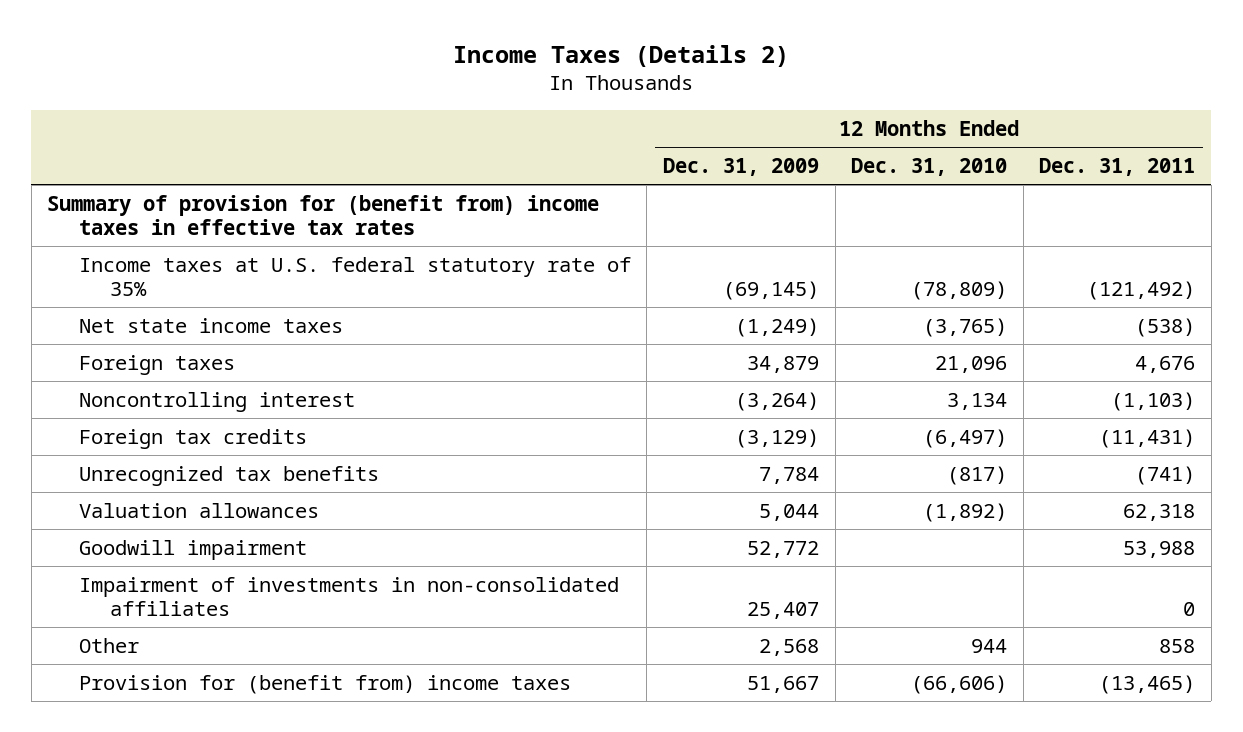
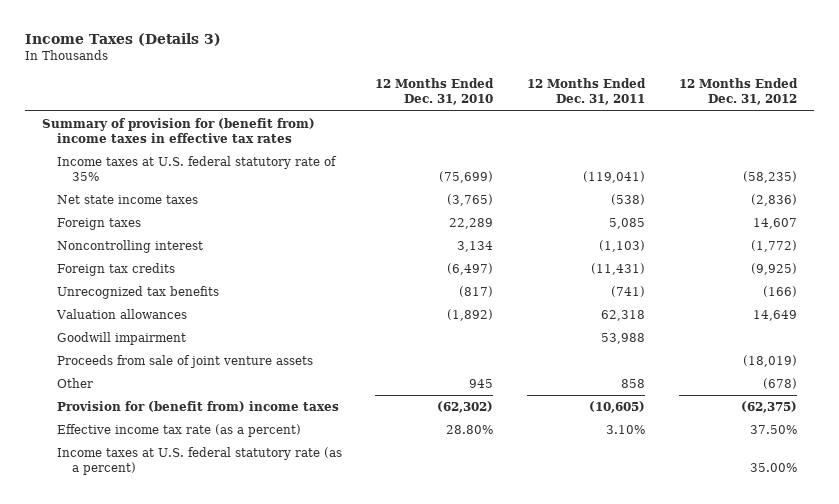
- Income Taxes (Details 2)
+ Income Taxes (Details 3)
- | 12 Months Ended Dec. 31, 2009 | 12 Months Ended Dec. 31, 2010 | 12 Months Ended Dec. 31, 2011
+ | 12 Months Ended Dec. 31, 2010 | 12 Months Ended Dec. 31, 2011 | 12 Months Ended Dec. 31, 2012
- Income taxes at U.S. federal statutory rate of 35% | (69,145) | (78,809) | (121,492)
+ Income taxes at U.S. federal statutory rate of 35% | (75,699) | (119,041) | (58,235)
- Foreign taxes | 34,879 | 21,096 | 4,676
+ Foreign taxes | 22,289 | 5,085 | 14,607
- Impairment of investments in non-consolidated affiliates | 25,407 | | 0
- Other | 2,568 | 944 | 858
- Provision for (benefit from) income taxes | 51,667 | (66,606) | (13,465)
+ Proceeds from sale of joint venture assets | | | (18,019)
+ Other | 945 | 858 | (678)
+ Provision for (benefit from) income taxes | (62,302) | (10,605) | (62,375)
+ Effective income tax rate (as a percent) | 28.80% | 3.10% | 37.50%
+ Income taxes at U.S. federal statutory rate (as a percent) | | | 35.00%

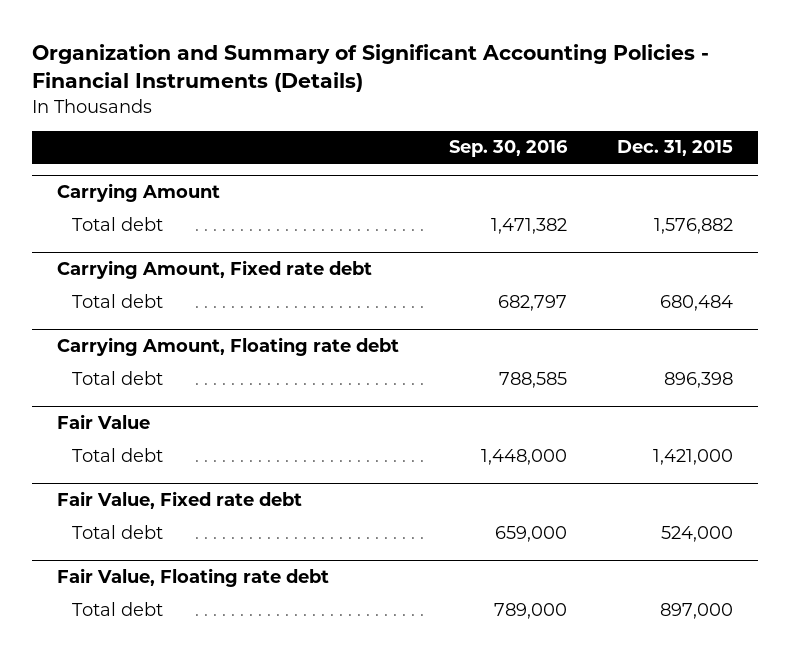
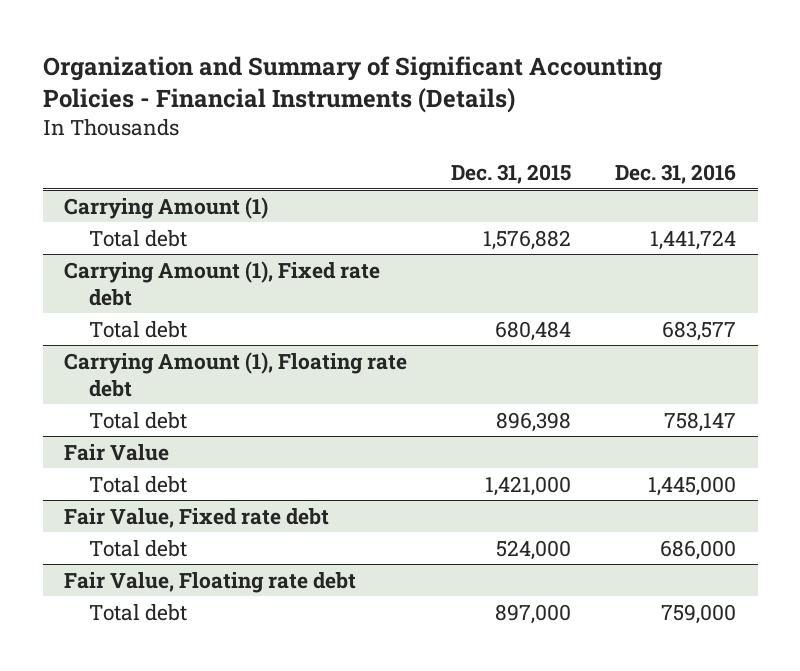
- | Sep. 30, 2016 | Dec. 31, 2015
+ | Dec. 31, 2015 | Dec. 31, 2016
- Carrying Amount
+ Carrying Amount (1)
- Carrying Amount, Fixed rate debt
+ Carrying Amount (1), Fixed rate debt
- Carrying Amount, Floating rate debt
+ Carrying Amount (1), Floating rate debt

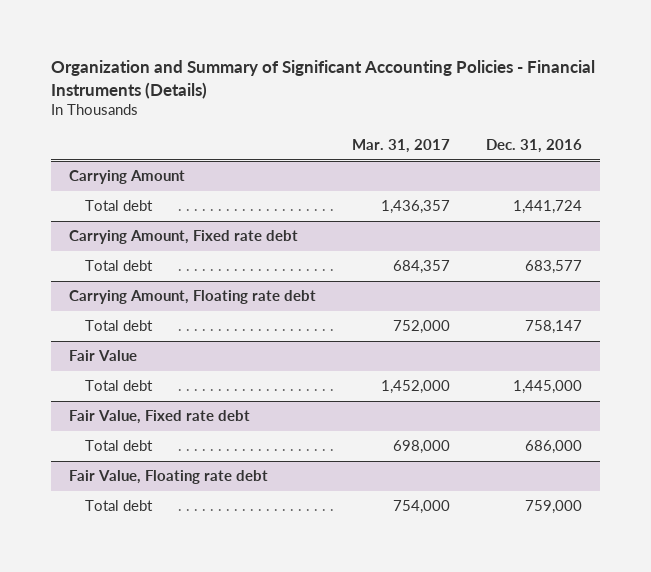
- | Dec. 31, 2015 | Dec. 31, 2016
+ | Mar. 31, 2017 | Dec. 31, 2016
- Carrying Amount (1)
+ Carrying Amount
- Carrying Amount (1), Fixed rate debt
+ Carrying Amount, Fixed rate debt
- Carrying Amount (1), Floating rate debt
+ Carrying Amount, Floating rate debt

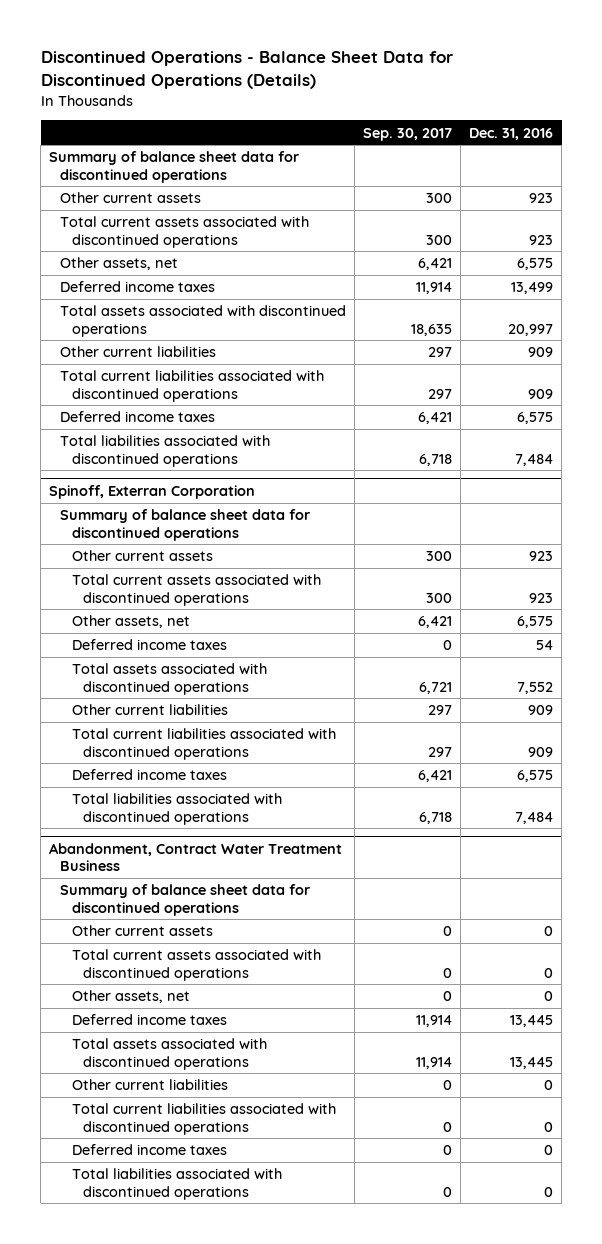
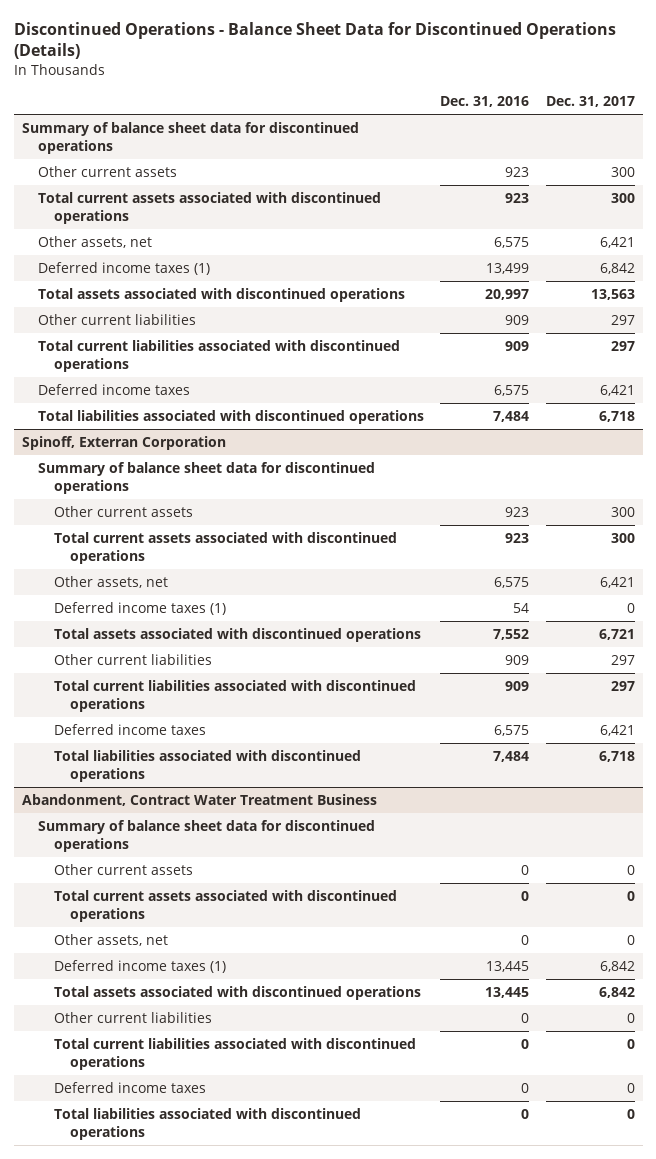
- | Sep. 30, 2017 | Dec. 31, 2016
+ | Dec. 31, 2016 | Dec. 31, 2017
- Deferred income taxes | 11,914 | 13,499
+ Deferred income taxes (1) | 13,499 | 6,842
@ Spinoff, Exterran Corporation
- Deferred income taxes | 0 | 54
+ Deferred income taxes (1) | 54 | 0
@ Abandonment, Contract Water Treatment Business
- Deferred income taxes | 11,914 | 13,445
+ Deferred income taxes (1) | 13,445 | 6,842

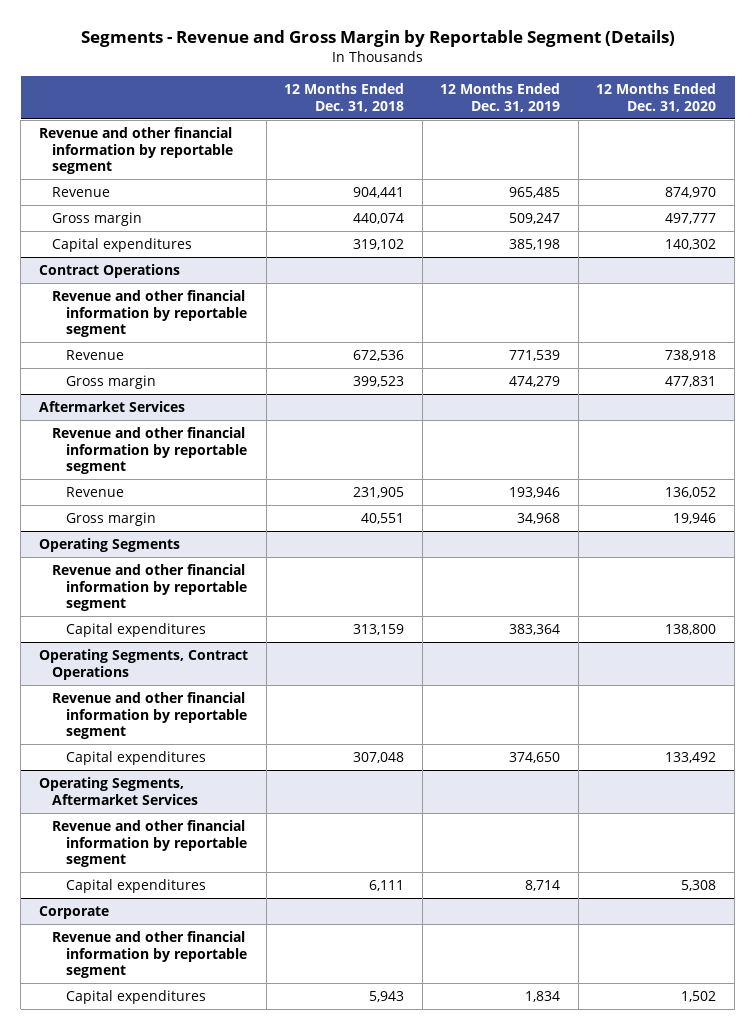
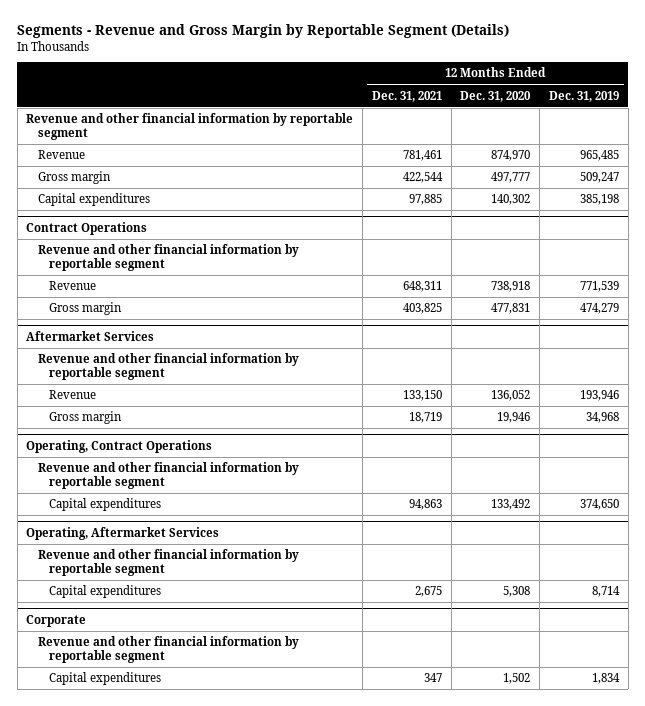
- | 12 Months Ended Dec. 31, 2018 | 12 Months Ended Dec. 31, 2019 | 12 Months Ended Dec. 31, 2020
+ | 12 Months Ended Dec. 31, 2021 | 12 Months Ended Dec. 31, 2020 | 12 Months Ended Dec. 31, 2019
- Operating Segments
- Revenue and other financial information by reportable segment
- Capital expenditures | 313,159 | 383,364 | 138,800
- Operating Segments, Contract Operations
+ Operating, Contract Operations
- Operating Segments, Aftermarket Services
+ Operating, Aftermarket Services

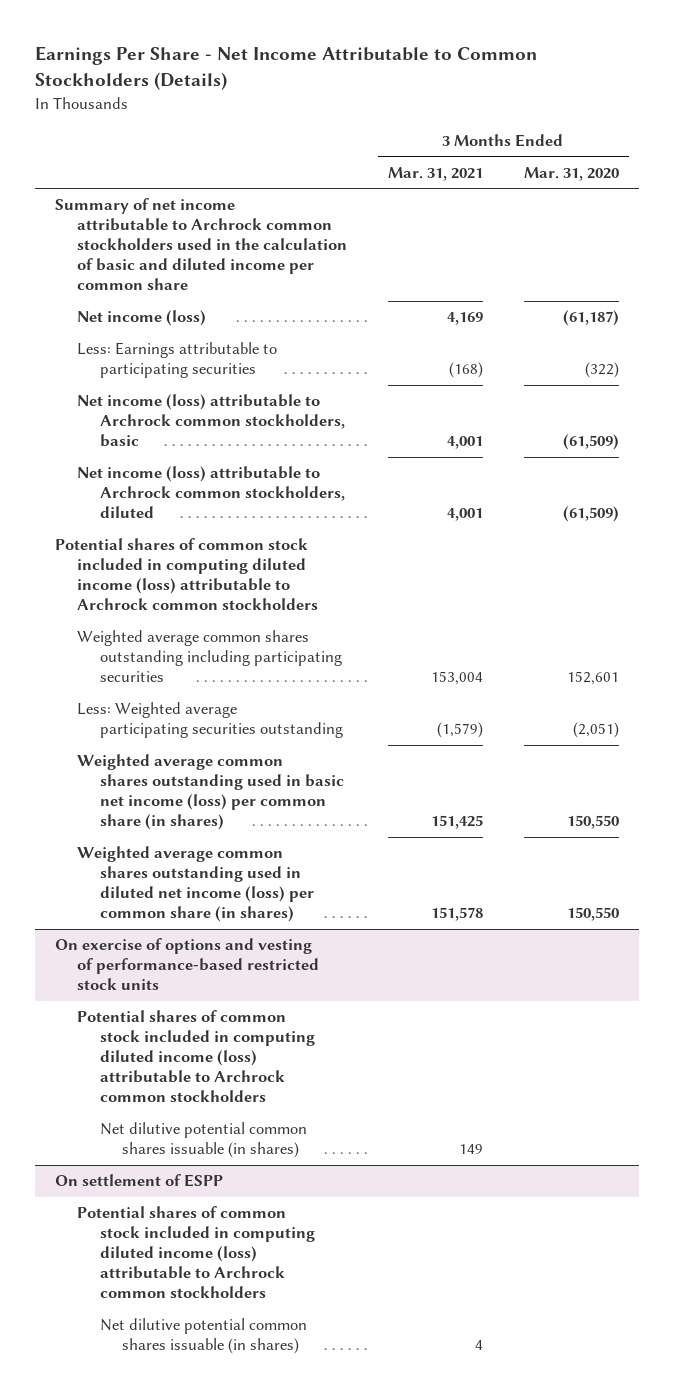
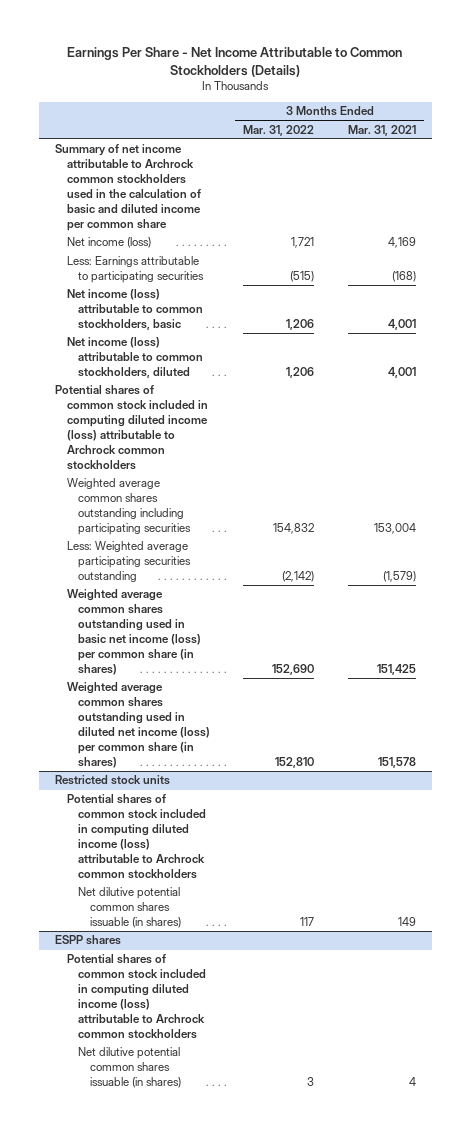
- | 3 Months Ended Mar. 31, 2021 | 3 Months Ended Mar. 31, 2020
+ | 3 Months Ended Mar. 31, 2022 | 3 Months Ended Mar. 31, 2021
- Net income (loss) attributable to Archrock common stockholders, basic | 4,001 | (61,509)
- Net income (loss) attributable to Archrock common stockholders, diluted | 4,001 | (61,509)
+ Net income (loss) attributable to common stockholders, basic | 1,206 | 4,001
+ Net income (loss) attributable to common stockholders, diluted | 1,206 | 4,001
- On exercise of options and vesting of performance-based restricted stock units
+ Restricted stock units
- On settlement of ESPP
+ ESPP shares

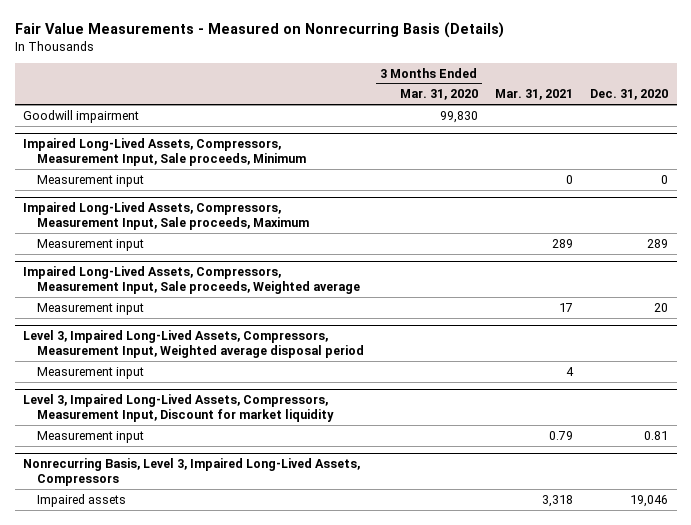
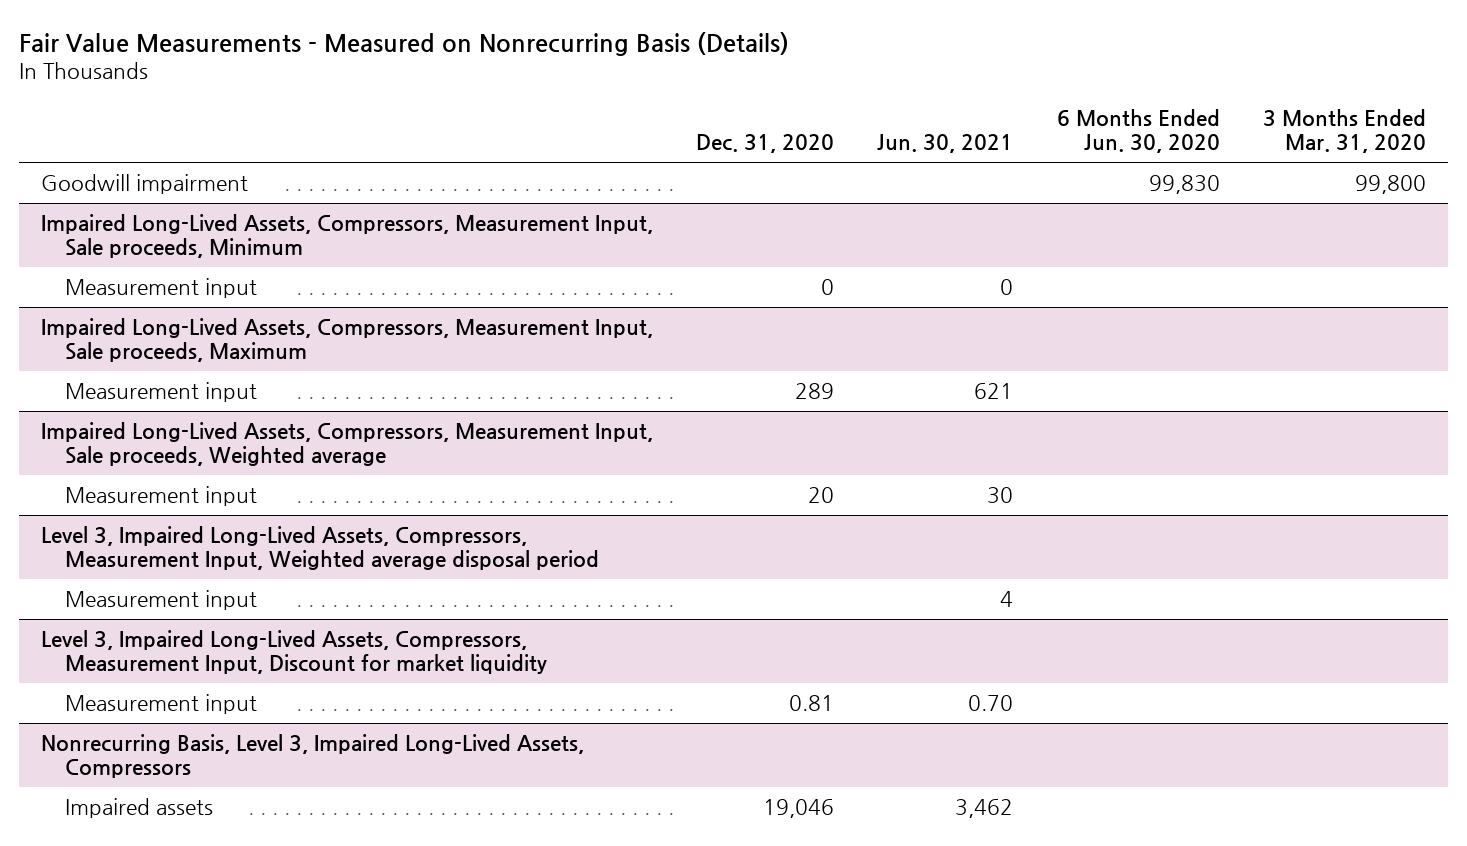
- | 3 Months Ended Mar. 31, 2020 | Mar. 31, 2021 | Dec. 31, 2020
+ | Dec. 31, 2020 | Jun. 30, 2021 | 6 Months Ended Jun. 30, 2020 | 3 Months Ended Mar. 31, 2020
- Goodwill impairment | 99,830 | |
+ Goodwill impairment | | | 99,830 | 99,800

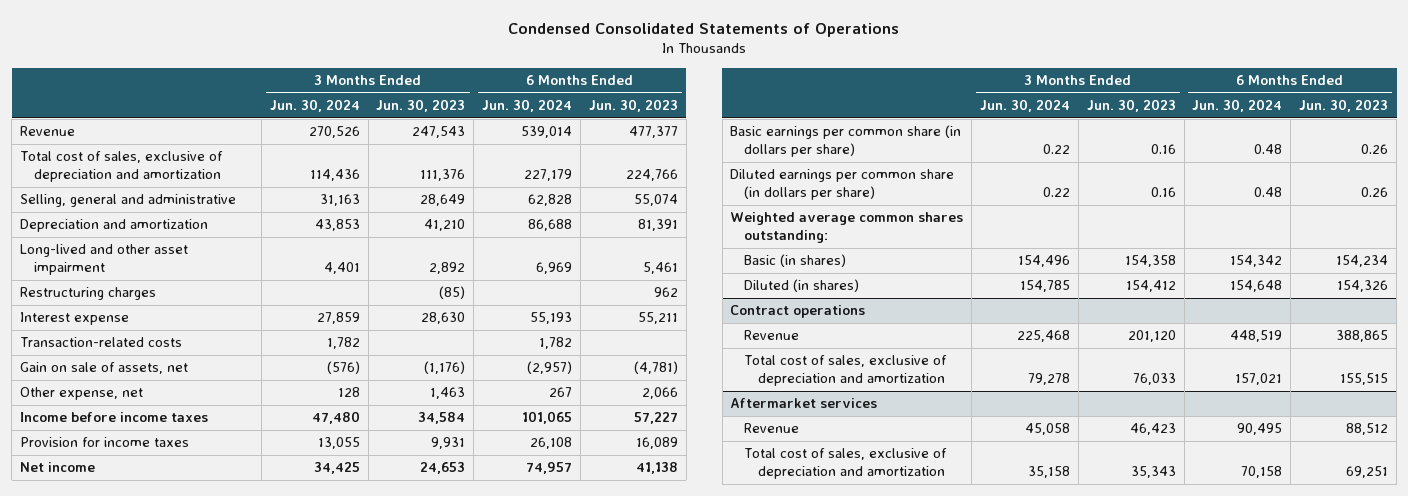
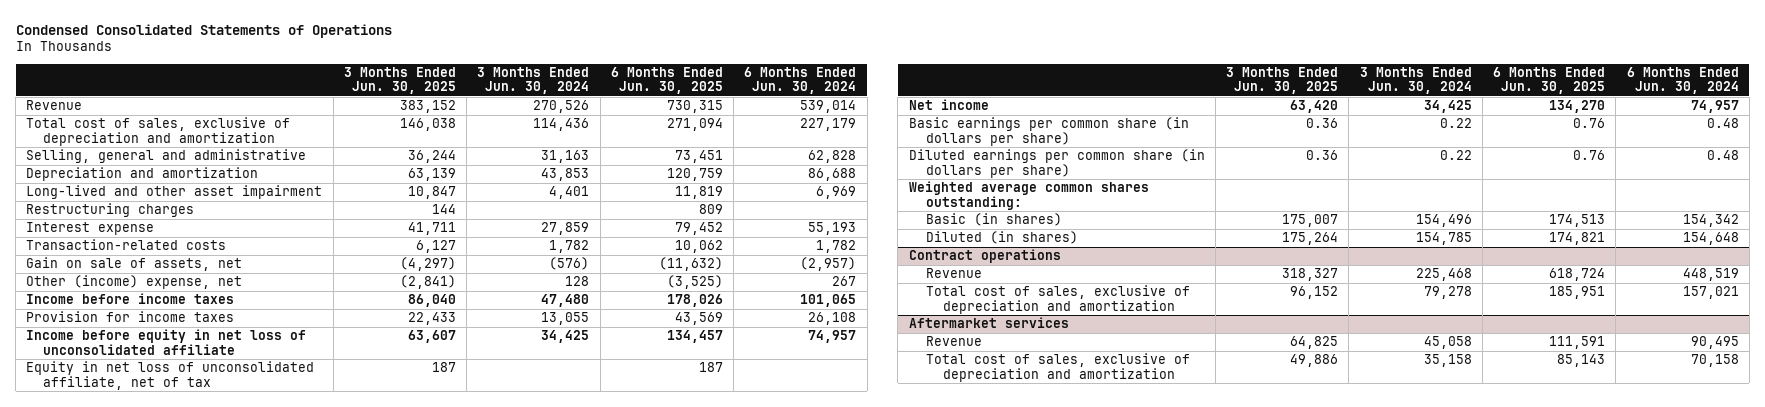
- | 3 Months Ended Jun. 30, 2024 | 3 Months Ended Jun. 30, 2023 | 6 Months Ended Jun. 30, 2024 | 6 Months Ended Jun. 30, 2023
+ | 3 Months Ended Jun. 30, 2025 | 3 Months Ended Jun. 30, 2024 | 6 Months Ended Jun. 30, 2025 | 6 Months Ended Jun. 30, 2024
- Other expense, net | 128 | 1,463 | 267 | 2,066
+ Other (income) expense, net | (2,841) | 128 | (3,525) | 267
+ Income before equity in net loss of unconsolidated affiliate | 63,607 | 34,425 | 134,457 | 74,957
+ Equity in net loss of unconsolidated affiliate, net of tax | 187 | | 187 |

